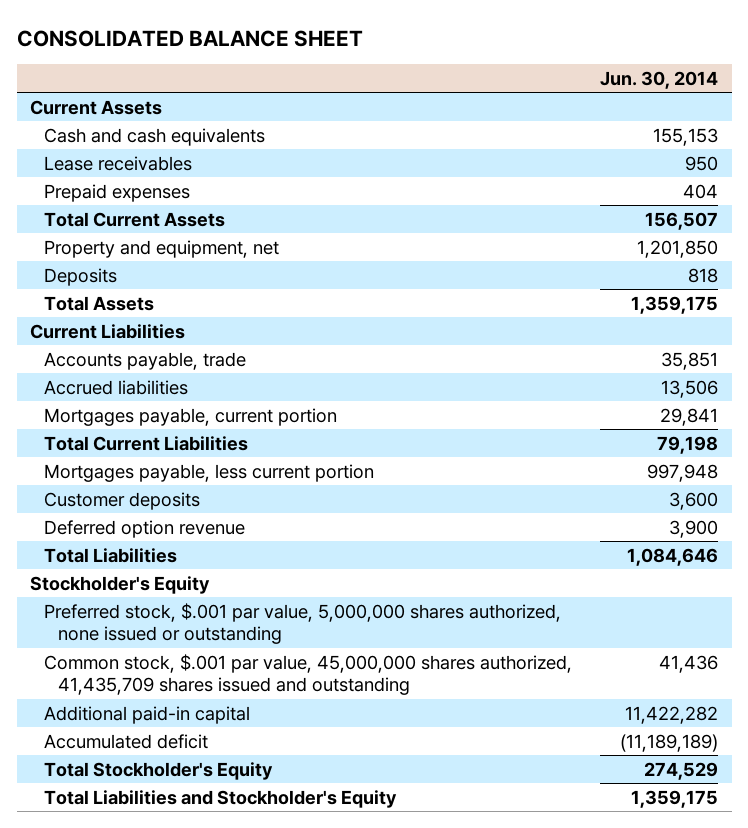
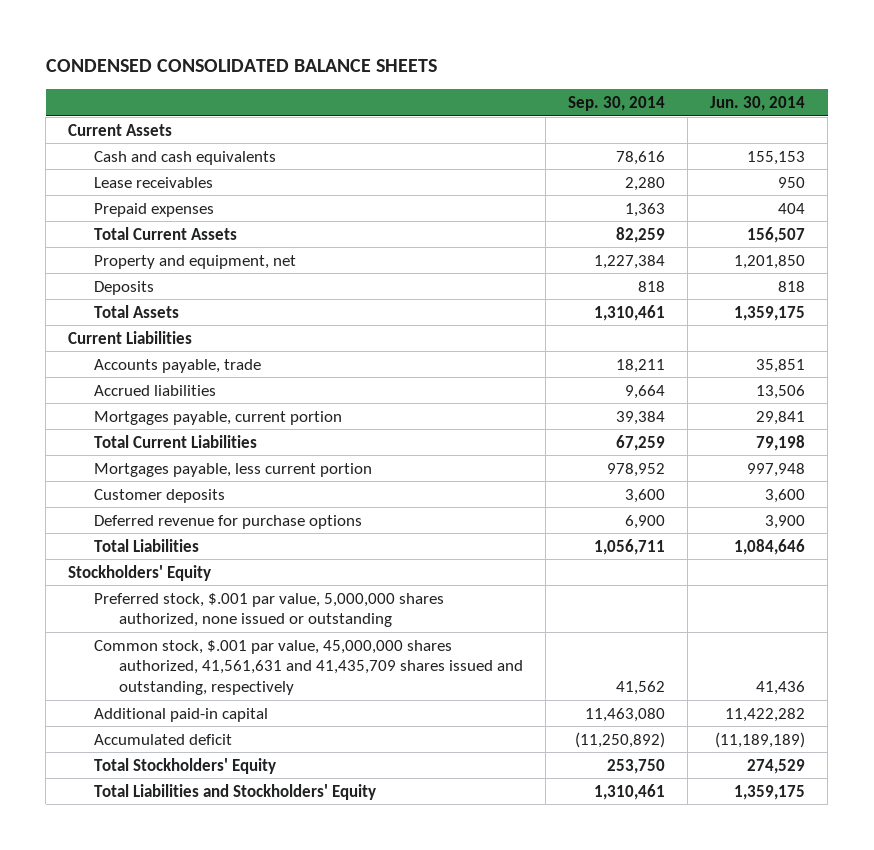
- CONSOLIDATED BALANCE SHEET
+ CONDENSED CONSOLIDATED BALANCE SHEETS
- | Jun. 30, 2014
+ | Sep. 30, 2014 | Jun. 30, 2014
- Deferred option revenue | 3,900
+ Deferred revenue for purchase options | 6,900 | 3,900
- Stockholder's Equity
+ Stockholders' Equity
- Common stock, $.001 par value, 45,000,000 shares authorized, 41,435,709 shares issued and outstanding | 41,436
+ Common stock, $.001 par value, 45,000,000 shares authorized, 41,561,631 and 41,435,709 shares issued and outstanding, respectively | 41,562 | 41,436
- Total Stockholder's Equity | 274,529
- Total Liabilities and Stockholder's Equity | 1,359,175
+ Total Stockholders' Equity | 253,750 | 274,529
+ Total Liabilities and Stockholders' Equity | 1,310,461 | 1,359,175

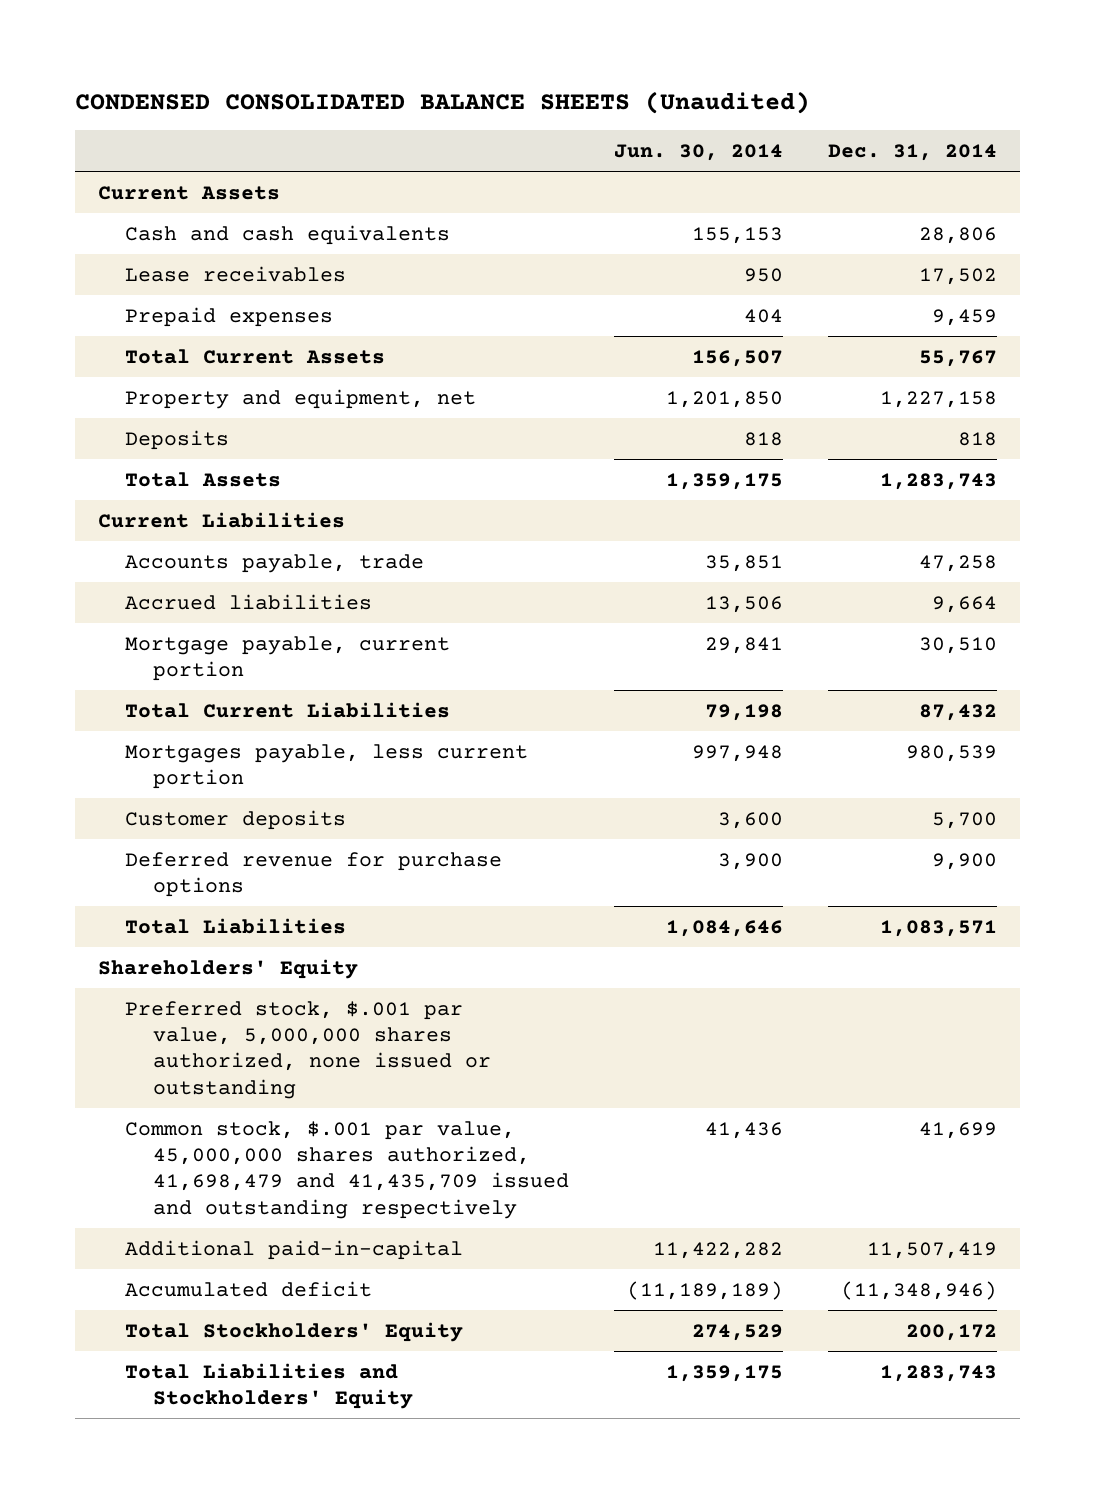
- CONDENSED CONSOLIDATED BALANCE SHEETS
+ CONDENSED CONSOLIDATED BALANCE SHEETS (Unaudited)
- | Sep. 30, 2014 | Jun. 30, 2014
+ | Jun. 30, 2014 | Dec. 31, 2014
- Mortgages payable, current portion | 39,384 | 29,841
+ Mortgage payable, current portion | 29,841 | 30,510
- Stockholders' Equity
+ Shareholders' Equity
- Common stock, $.001 par value, 45,000,000 shares authorized, 41,561,631 and 41,435,709 shares issued and outstanding, respectively | 41,562 | 41,436
- Additional paid-in capital | 11,463,080 | 11,422,282
+ Common stock, $.001 par value, 45,000,000 shares authorized, 41,698,479 and 41,435,709 issued and outstanding respectively | 41,436 | 41,699
+ Additional paid-in-capital | 11,422,282 | 11,507,419

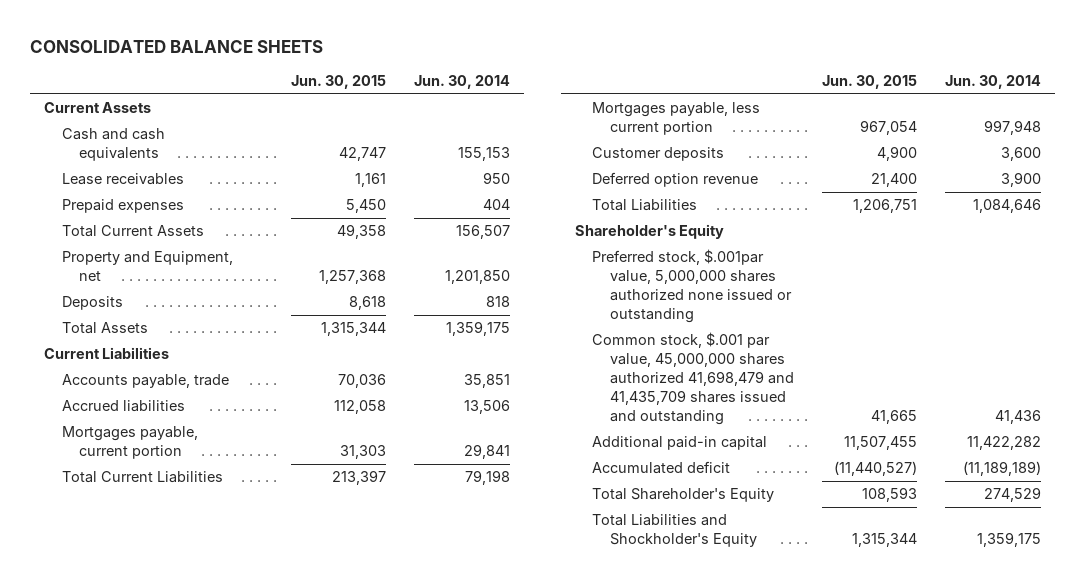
- CONDENSED CONSOLIDATED BALANCE SHEETS (Unaudited)
+ CONSOLIDATED BALANCE SHEETS
- | Jun. 30, 2014 | Dec. 31, 2014
+ | Jun. 30, 2015 | Jun. 30, 2014
- Property and equipment, net | 1,201,850 | 1,227,158
+ Property and Equipment, net | 1,257,368 | 1,201,850
- Mortgage payable, current portion | 29,841 | 30,510
+ Mortgages payable, current portion | 31,303 | 29,841
- Deferred revenue for purchase options | 3,900 | 9,900
+ Deferred option revenue | 21,400 | 3,900
- Shareholders' Equity
- Preferred stock, $.001 par value, 5,000,000 shares authorized, none issued or outstanding
- Common stock, $.001 par value, 45,000,000 shares authorized, 41,698,479 and 41,435,709 issued and outstanding respectively | 41,436 | 41,699
- Additional paid-in-capital | 11,422,282 | 11,507,419
+ Shareholder's Equity
+ Preferred stock, $.001par value, 5,000,000 shares authorized none issued or outstanding
+ Common stock, $.001 par value, 45,000,000 shares authorized 41,698,479 and 41,435,709 shares issued and outstanding | 41,665 | 41,436
+ Additional paid-in capital | 11,507,455 | 11,422,282
- Total Stockholders' Equity | 274,529 | 200,172
- Total Liabilities and Stockholders' Equity | 1,359,175 | 1,283,743
+ Total Shareholder's Equity | 108,593 | 274,529
+ Total Liabilities and Shockholder's Equity | 1,315,344 | 1,359,175

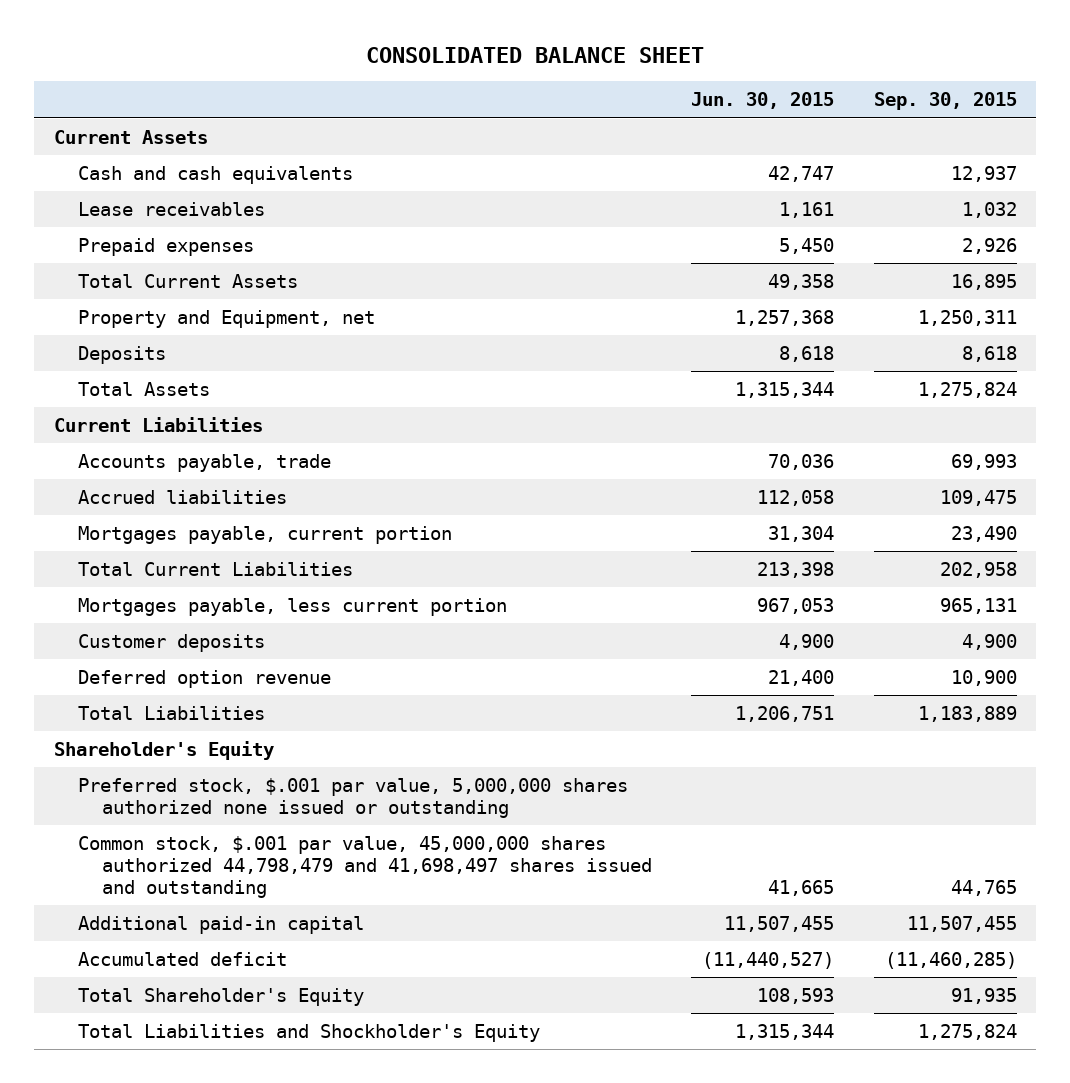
- CONSOLIDATED BALANCE SHEETS
+ CONSOLIDATED BALANCE SHEET
- | Jun. 30, 2015 | Jun. 30, 2014
+ | Jun. 30, 2015 | Sep. 30, 2015
- Mortgages payable, current portion | 31,303 | 29,841
- Total Current Liabilities | 213,397 | 79,198
- Mortgages payable, less current portion | 967,054 | 997,948
+ Mortgages payable, current portion | 31,304 | 23,490
+ Total Current Liabilities | 213,398 | 202,958
+ Mortgages payable, less current portion | 967,053 | 965,131
- Preferred stock, $.001par value, 5,000,000 shares authorized none issued or outstanding
- Common stock, $.001 par value, 45,000,000 shares authorized 41,698,479 and 41,435,709 shares issued and outstanding | 41,665 | 41,436
+ Preferred stock, $.001 par value, 5,000,000 shares authorized none issued or outstanding
+ Common stock, $.001 par value, 45,000,000 shares authorized 44,798,479 and 41,698,497 shares issued and outstanding | 41,665 | 44,765

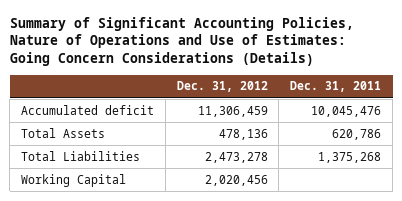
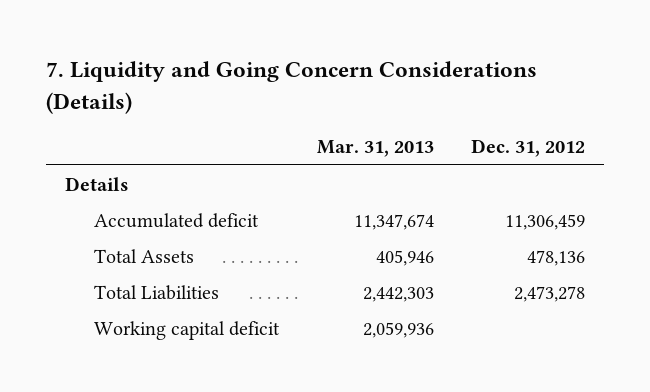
- Summary of Significant Accounting Policies, Nature of Operations and Use of Estimates: Going Concern Considerations (Details)
+ 7. Liquidity and Going Concern Considerations (Details)
- | Dec. 31, 2012 | Dec. 31, 2011
+ | Mar. 31, 2013 | Dec. 31, 2012
+ Details
- Working Capital | 2,020,456 |
+ Working capital deficit | 2,059,936 |

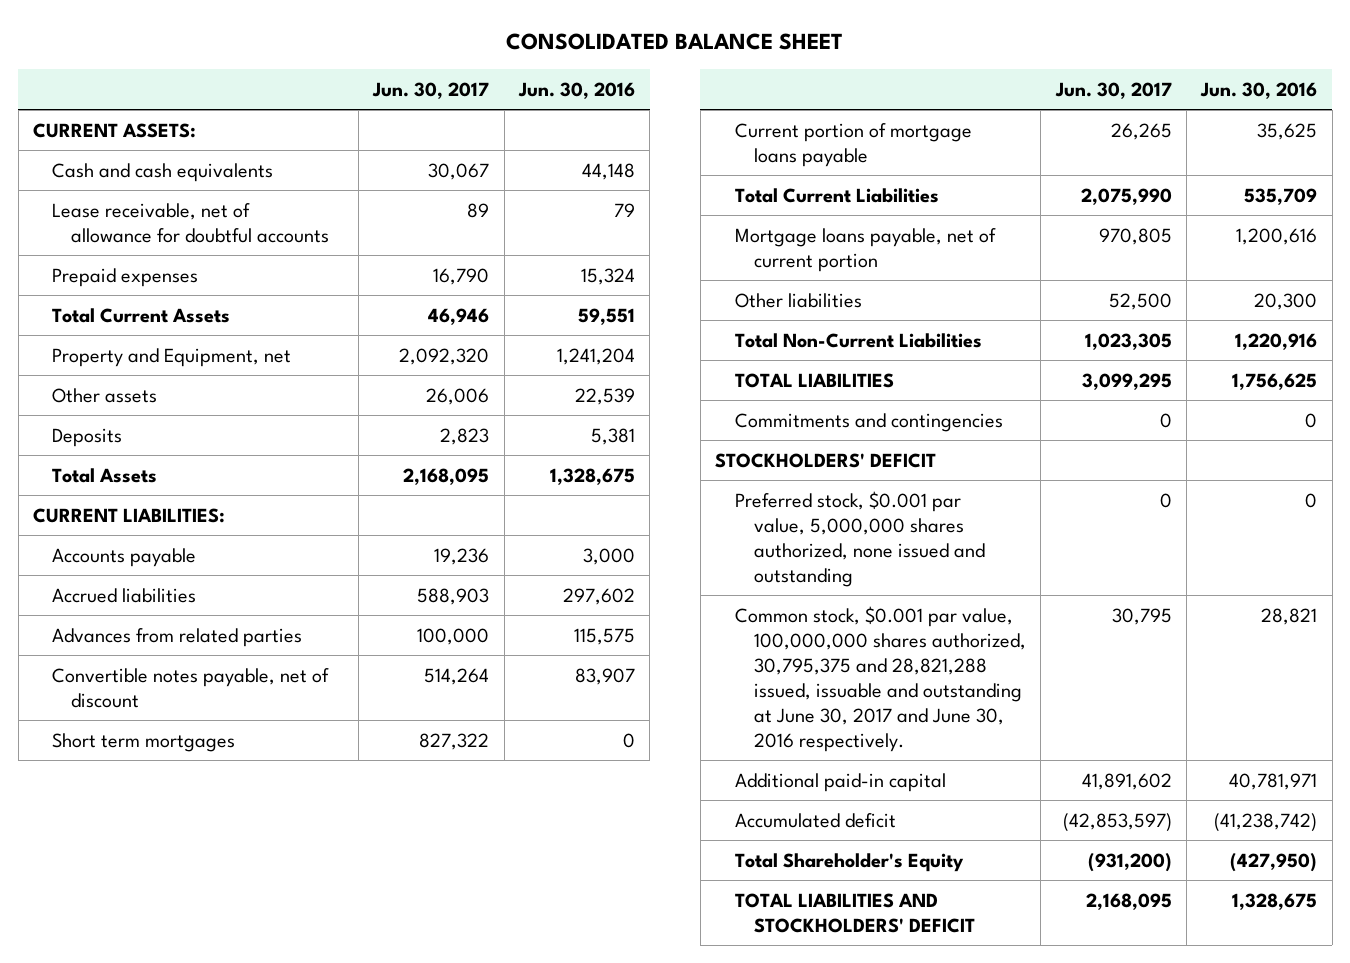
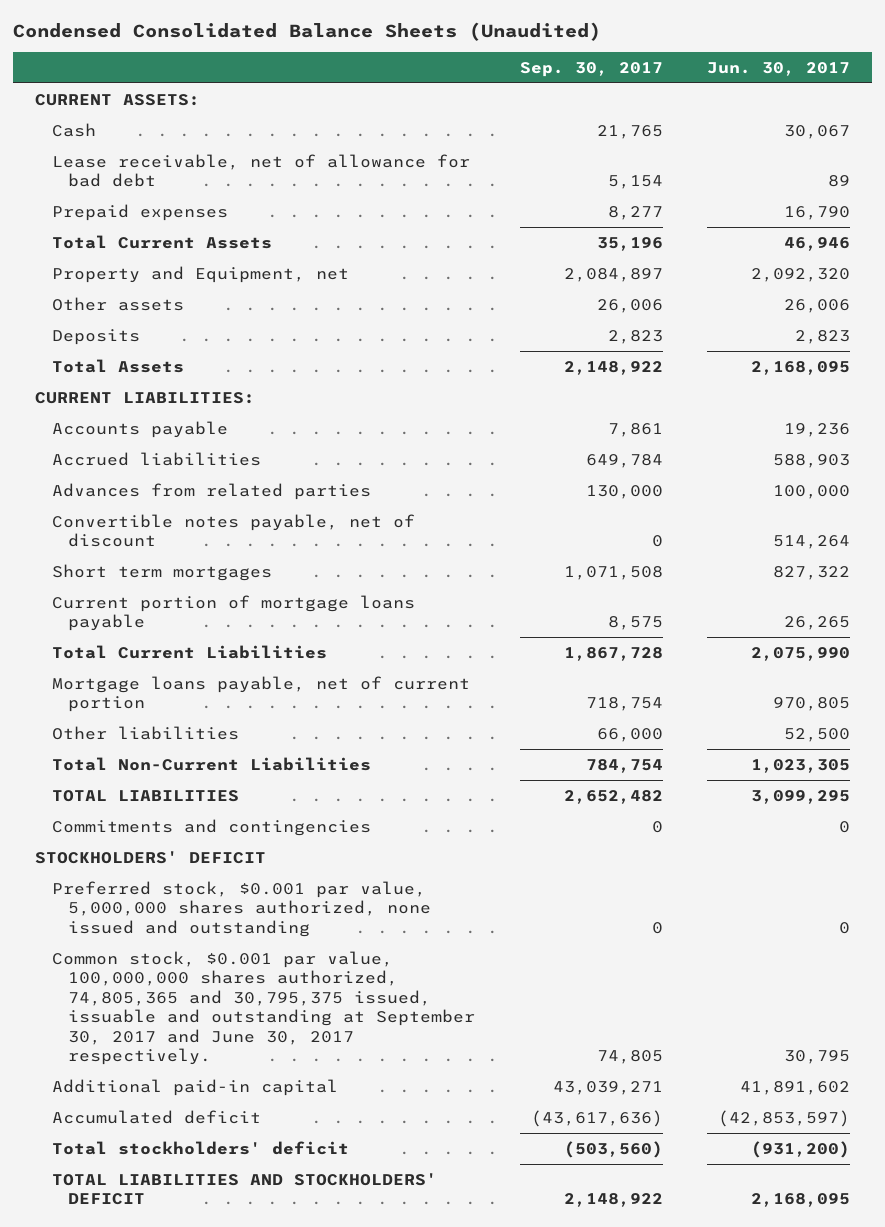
- CONSOLIDATED BALANCE SHEET
+ Condensed Consolidated Balance Sheets (Unaudited)
- | Jun. 30, 2017 | Jun. 30, 2016
+ | Sep. 30, 2017 | Jun. 30, 2017
- Cash and cash equivalents | 30,067 | 44,148
- Lease receivable, net of allowance for doubtful accounts | 89 | 79
+ Cash | 21,765 | 30,067
+ Lease receivable, net of allowance for bad debt | 5,154 | 89
- Common stock, $0.001 par value, 100,000,000 shares authorized, 30,795,375 and 28,821,288 issued, issuable and outstanding at June 30, 2017 and June 30, 2016 respectively. | 30,795 | 28,821
+ Common stock, $0.001 par value, 100,000,000 shares authorized, 74,805,365 and 30,795,375 issued, issuable and outstanding at September 30, 2017 and June 30, 2017 respectively. | 74,805 | 30,795
- Total Shareholder's Equity | (931,200) | (427,950)
+ Total stockholders' deficit | (503,560) | (931,200)

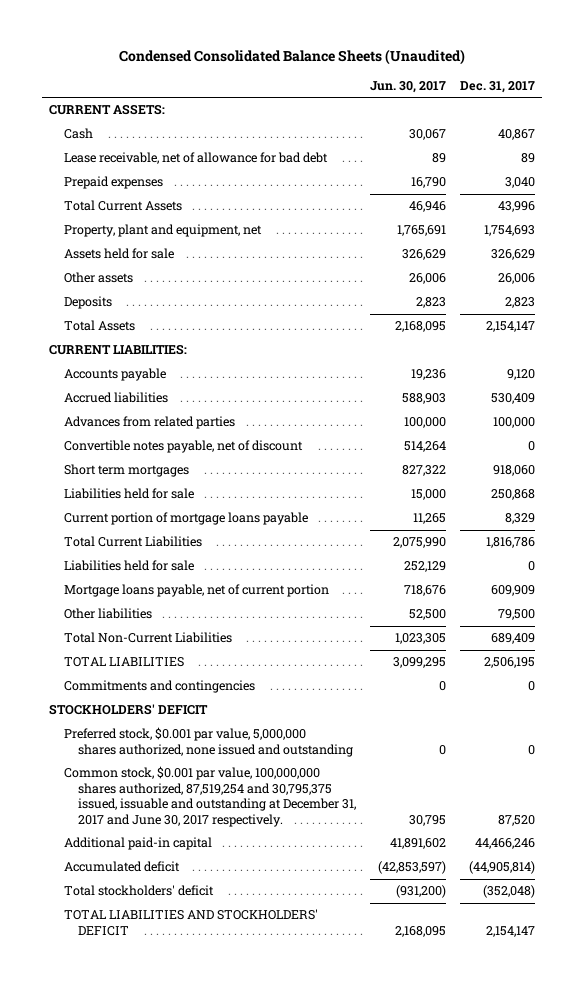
- | Sep. 30, 2017 | Jun. 30, 2017
+ | Jun. 30, 2017 | Dec. 31, 2017
- Property and Equipment, net | 2,084,897 | 2,092,320
+ Property, plant and equipment, net | 1,765,691 | 1,754,693
+ Assets held for sale | 326,629 | 326,629
- Current portion of mortgage loans payable | 8,575 | 26,265
+ Liabilities held for sale | 15,000 | 250,868
+ Current portion of mortgage loans payable | 11,265 | 8,329
- Mortgage loans payable, net of current portion | 718,754 | 970,805
+ Liabilities held for sale | 252,129 | 0
+ Mortgage loans payable, net of current portion | 718,676 | 609,909
- Common stock, $0.001 par value, 100,000,000 shares authorized, 74,805,365 and 30,795,375 issued, issuable and outstanding at September 30, 2017 and June 30, 2017 respectively. | 74,805 | 30,795
+ Common stock, $0.001 par value, 100,000,000 shares authorized, 87,519,254 and 30,795,375 issued, issuable and outstanding at December 31, 2017 and June 30, 2017 respectively. | 30,795 | 87,520

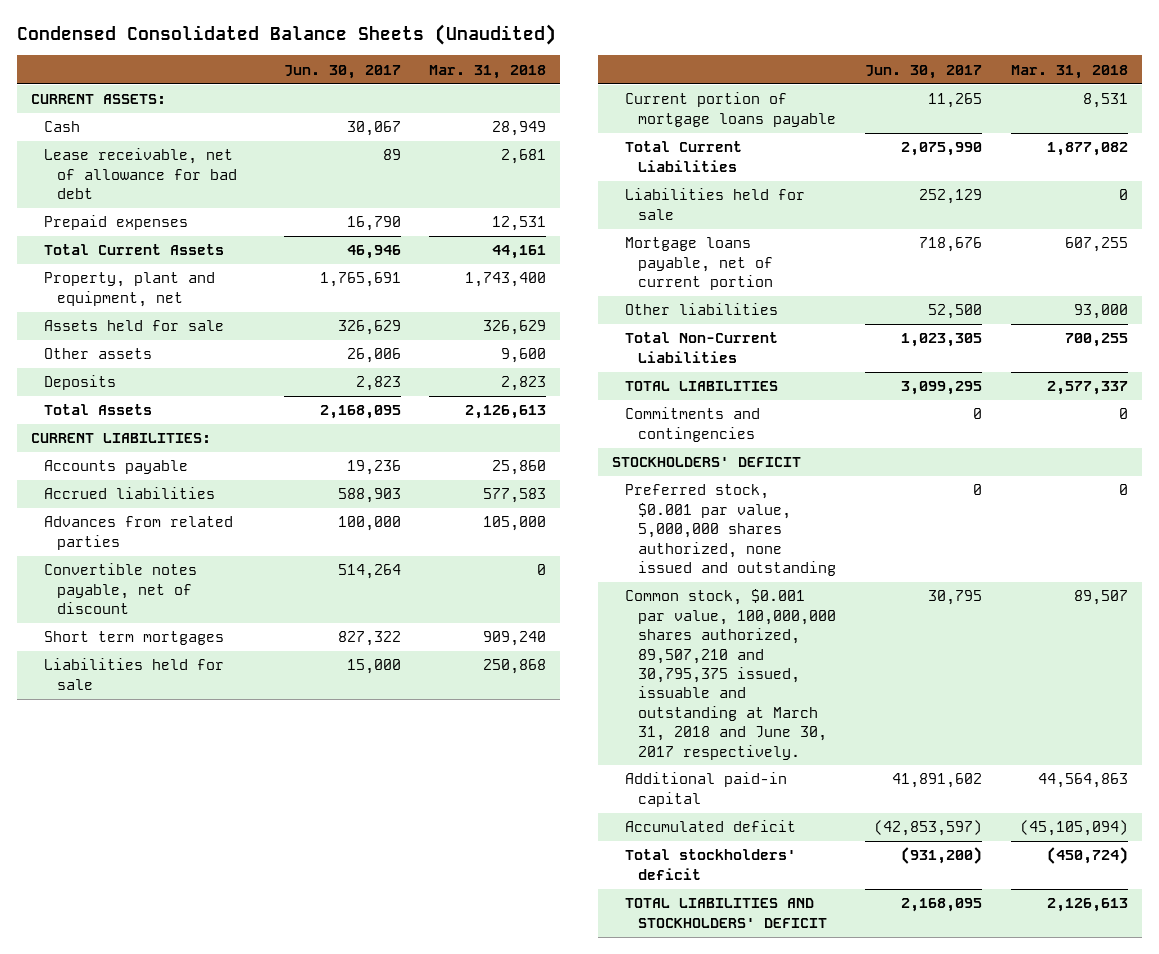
- | Jun. 30, 2017 | Dec. 31, 2017
+ | Jun. 30, 2017 | Mar. 31, 2018
- Common stock, $0.001 par value, 100,000,000 shares authorized, 87,519,254 and 30,795,375 issued, issuable and outstanding at December 31, 2017 and June 30, 2017 respectively. | 30,795 | 87,520
+ Common stock, $0.001 par value, 100,000,000 shares authorized, 89,507,210 and 30,795,375 issued, issuable and outstanding at March 31, 2018 and June 30, 2017 respectively. | 30,795 | 89,507

